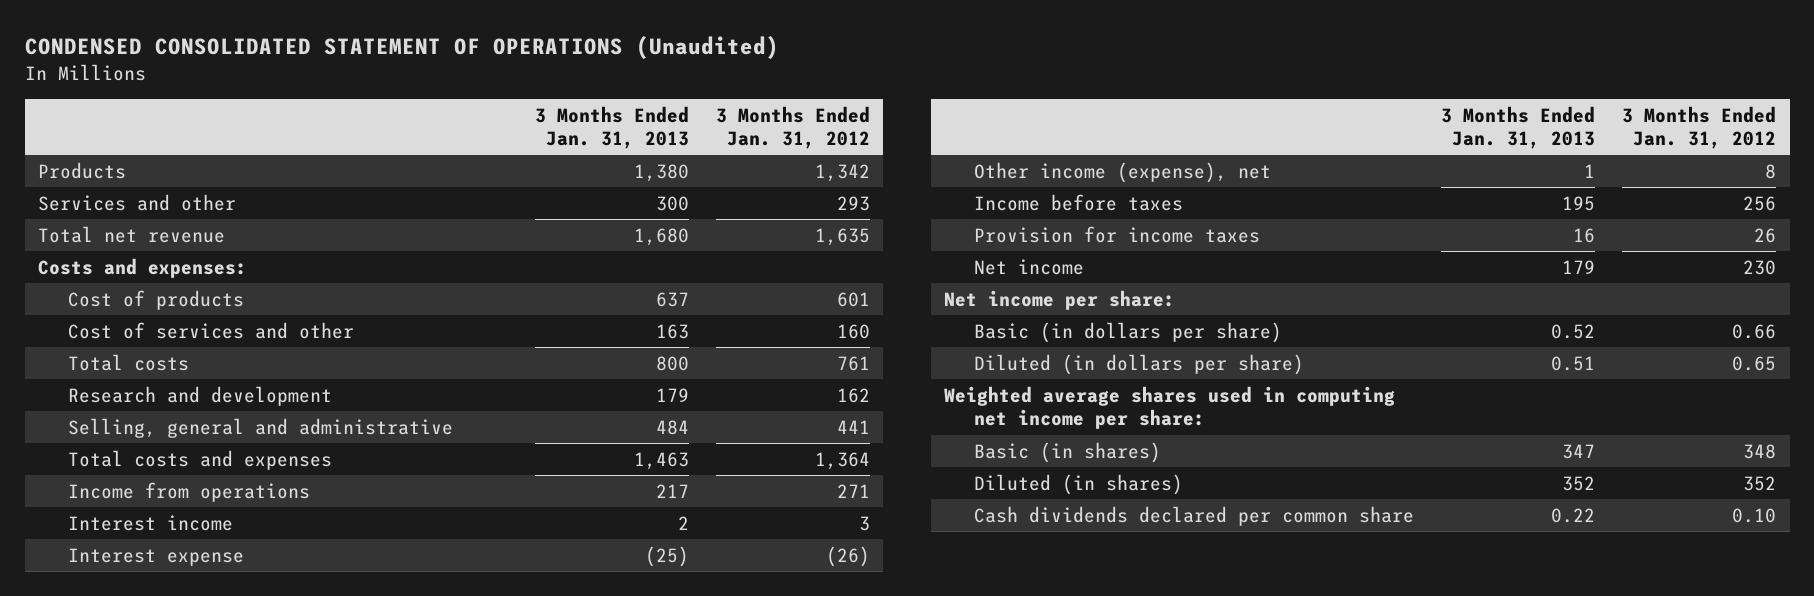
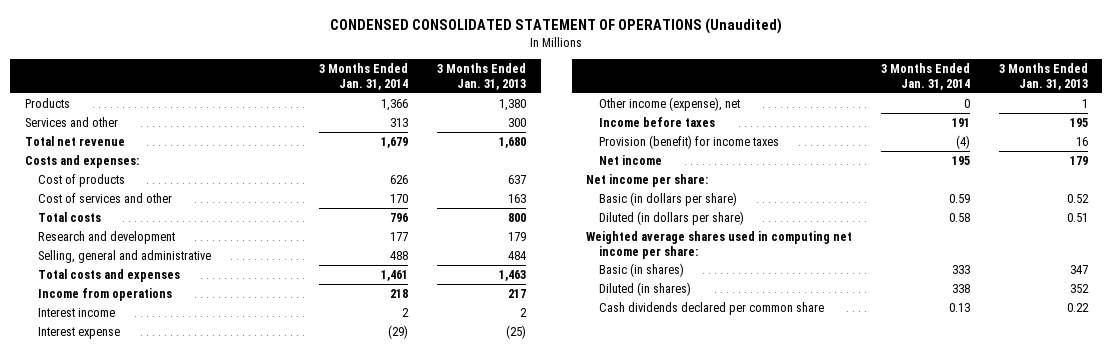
- | 3 Months Ended Jan. 31, 2013 | 3 Months Ended Jan. 31, 2012
+ | 3 Months Ended Jan. 31, 2014 | 3 Months Ended Jan. 31, 2013
- Provision for income taxes | 16 | 26
+ Provision (benefit) for income taxes | (4) | 16

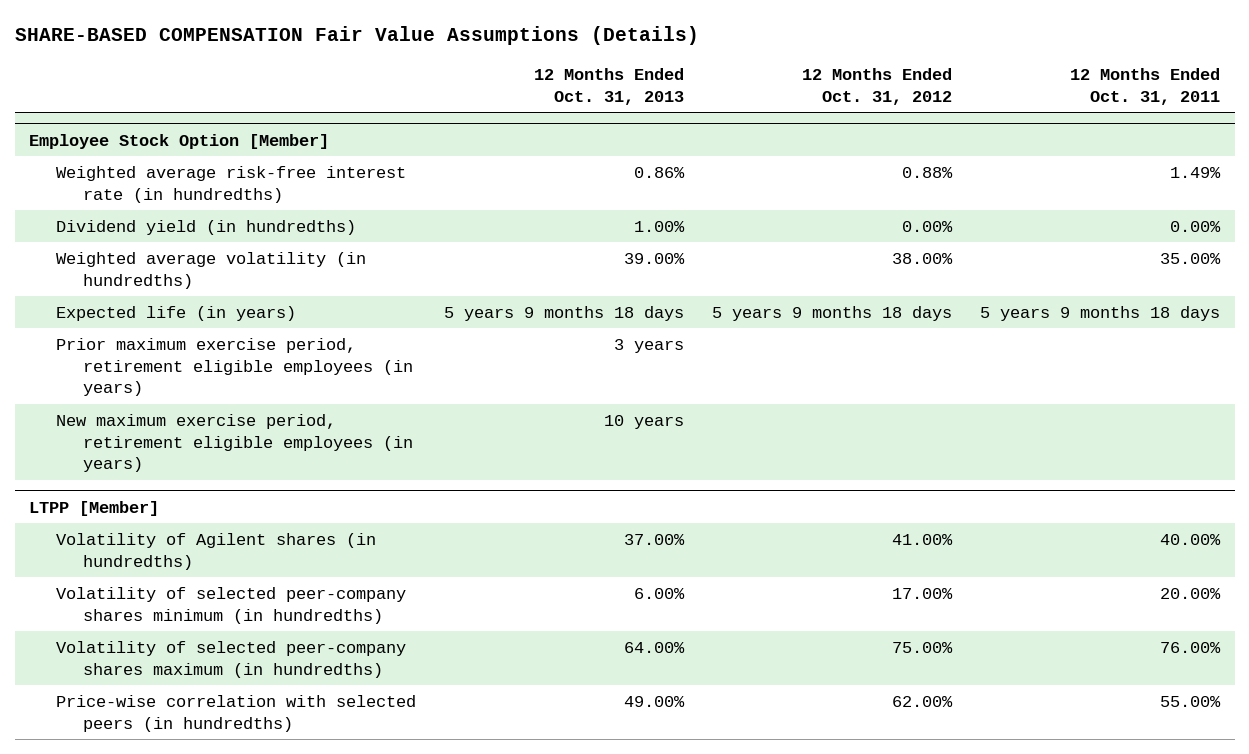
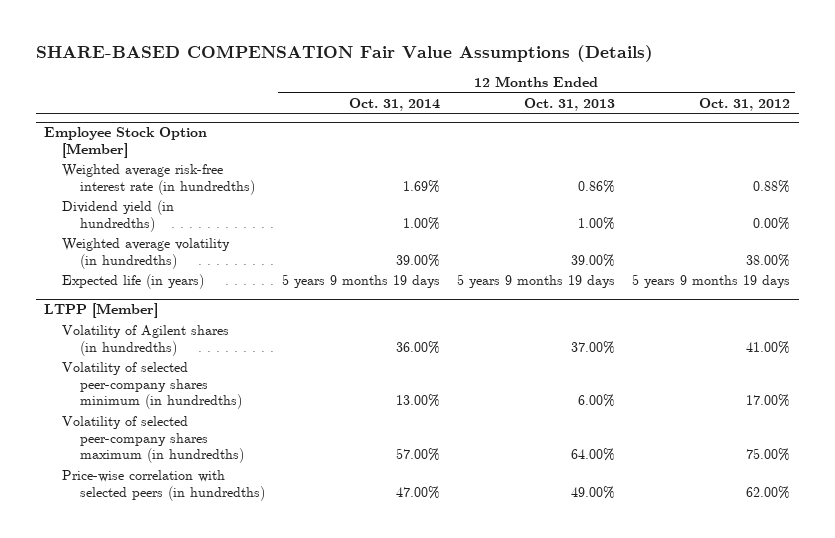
- | 12 Months Ended Oct. 31, 2013 | 12 Months Ended Oct. 31, 2012 | 12 Months Ended Oct. 31, 2011
+ | 12 Months Ended Oct. 31, 2014 | 12 Months Ended Oct. 31, 2013 | 12 Months Ended Oct. 31, 2012
@ Employee Stock Option [Member]
- Expected life (in years) | 5 years 9 months 18 days | 5 years 9 months 18 days | 5 years 9 months 18 days
- Prior maximum exercise period, retirement eligible employees (in years) | 3 years | |
- New maximum exercise period, retirement eligible employees (in years) | 10 years | |
+ Expected life (in years) | 5 years 9 months 19 days | 5 years 9 months 19 days | 5 years 9 months 19 days

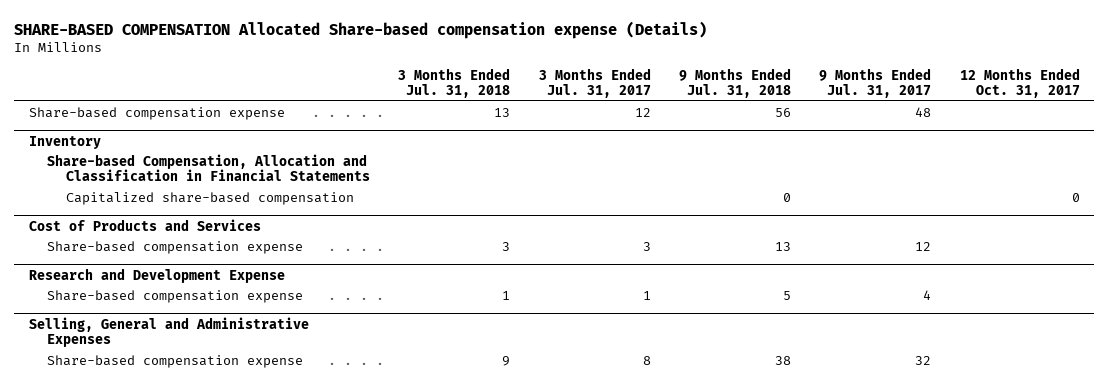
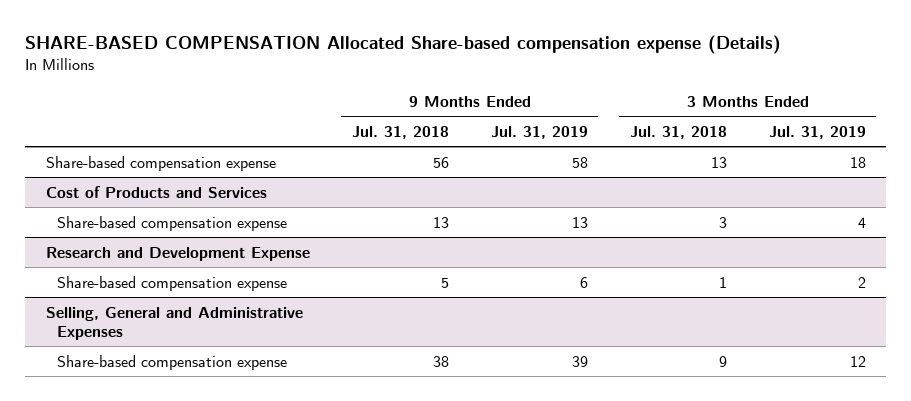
- | 3 Months Ended Jul. 31, 2018 | 3 Months Ended Jul. 31, 2017 | 9 Months Ended Jul. 31, 2018 | 9 Months Ended Jul. 31, 2017 | 12 Months Ended Oct. 31, 2017
+ | 9 Months Ended Jul. 31, 2018 | 9 Months Ended Jul. 31, 2019 | 3 Months Ended Jul. 31, 2018 | 3 Months Ended Jul. 31, 2019
- Inventory
- Share-based Compensation, Allocation and Classification in Financial Statements
- Capitalized share-based compensation | | | 0 | | 0

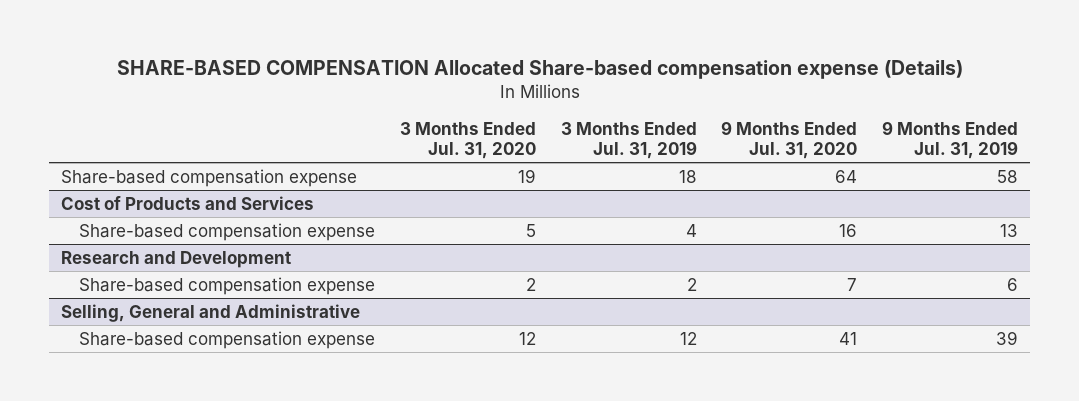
- | 9 Months Ended Jul. 31, 2018 | 9 Months Ended Jul. 31, 2019 | 3 Months Ended Jul. 31, 2018 | 3 Months Ended Jul. 31, 2019
+ | 3 Months Ended Jul. 31, 2020 | 3 Months Ended Jul. 31, 2019 | 9 Months Ended Jul. 31, 2020 | 9 Months Ended Jul. 31, 2019
- Research and Development Expense
+ Research and Development
- Selling, General and Administrative Expenses
+ Selling, General and Administrative

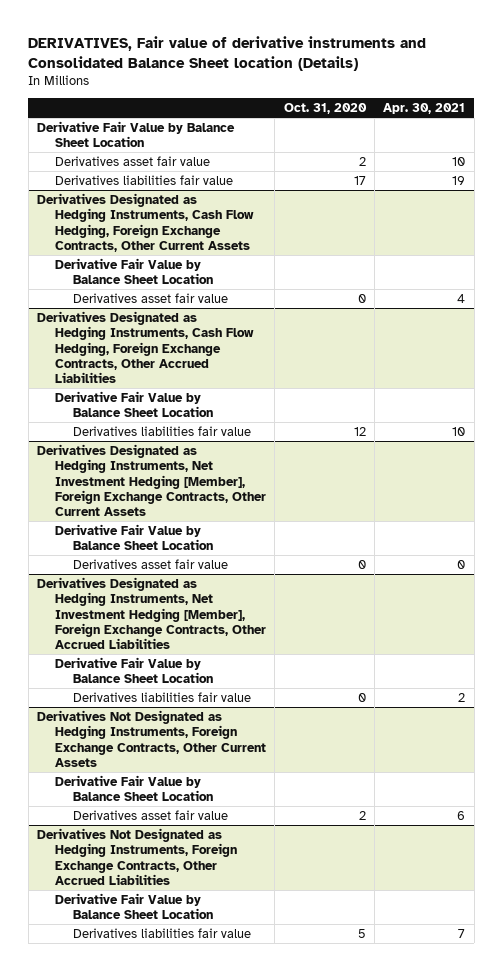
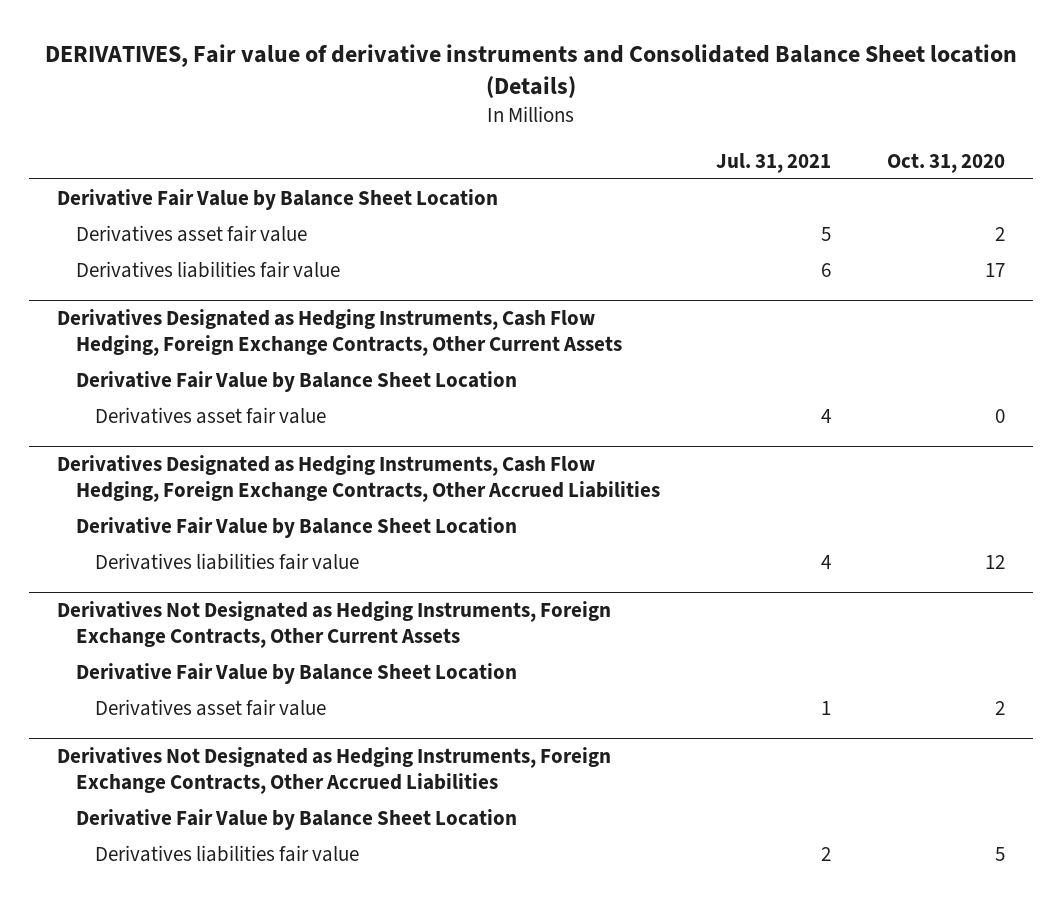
- | Oct. 31, 2020 | Apr. 30, 2021
+ | Jul. 31, 2021 | Oct. 31, 2020
- Derivatives Designated as Hedging Instruments, Net Investment Hedging [Member], Foreign Exchange Contracts, Other Current Assets
- Derivative Fair Value by Balance Sheet Location
- Derivatives asset fair value | 0 | 0
- Derivatives Designated as Hedging Instruments, Net Investment Hedging [Member], Foreign Exchange Contracts, Other Accrued Liabilities
- Derivative Fair Value by Balance Sheet Location
- Derivatives liabilities fair value | 0 | 2

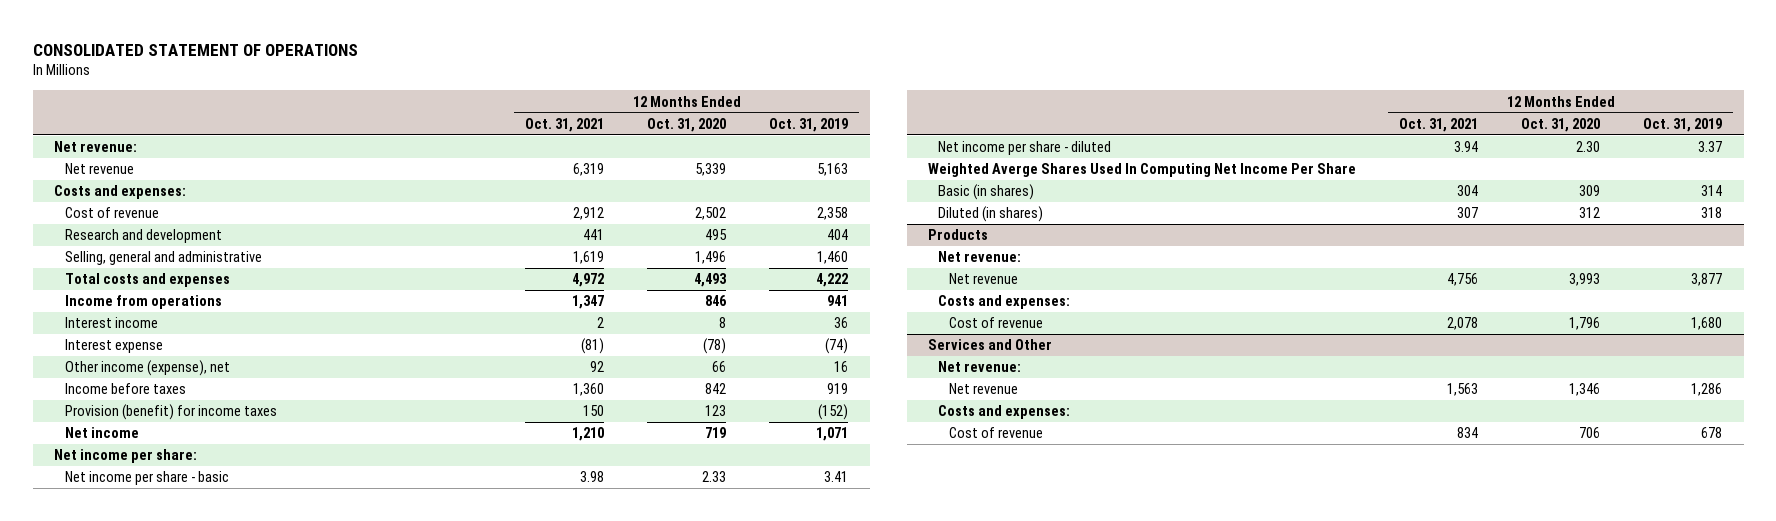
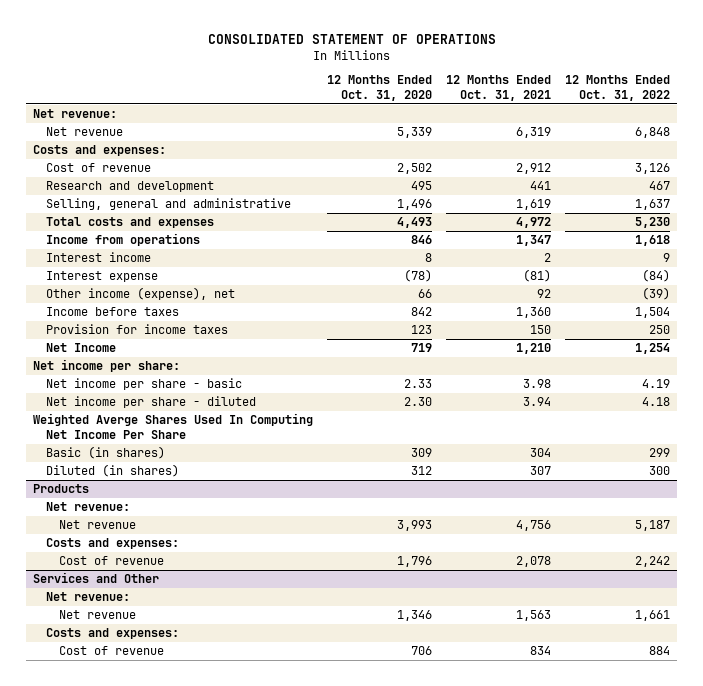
- | 12 Months Ended Oct. 31, 2021 | 12 Months Ended Oct. 31, 2020 | 12 Months Ended Oct. 31, 2019
+ | 12 Months Ended Oct. 31, 2020 | 12 Months Ended Oct. 31, 2021 | 12 Months Ended Oct. 31, 2022
- Provision (benefit) for income taxes | 150 | 123 | (152)
- Net income | 1,210 | 719 | 1,071
+ Provision for income taxes | 123 | 150 | 250
+ Net Income | 719 | 1,210 | 1,254

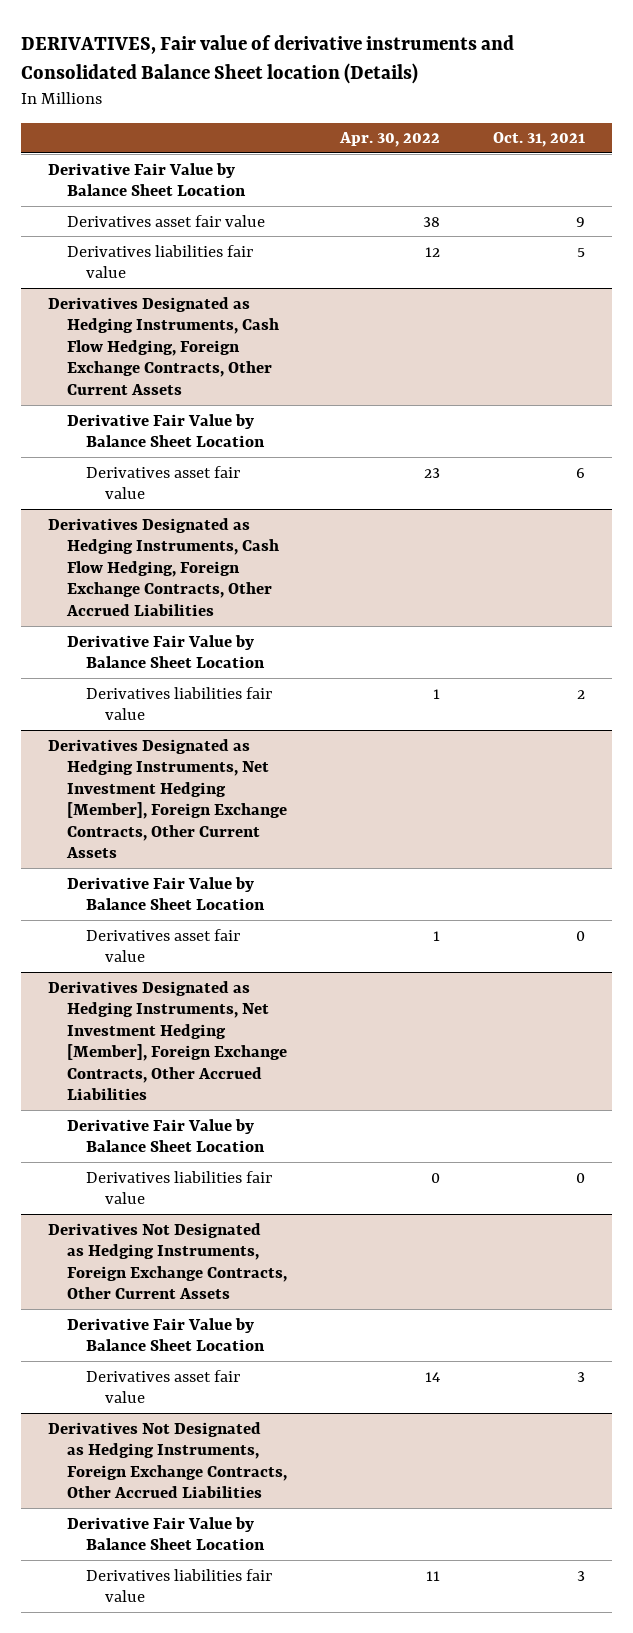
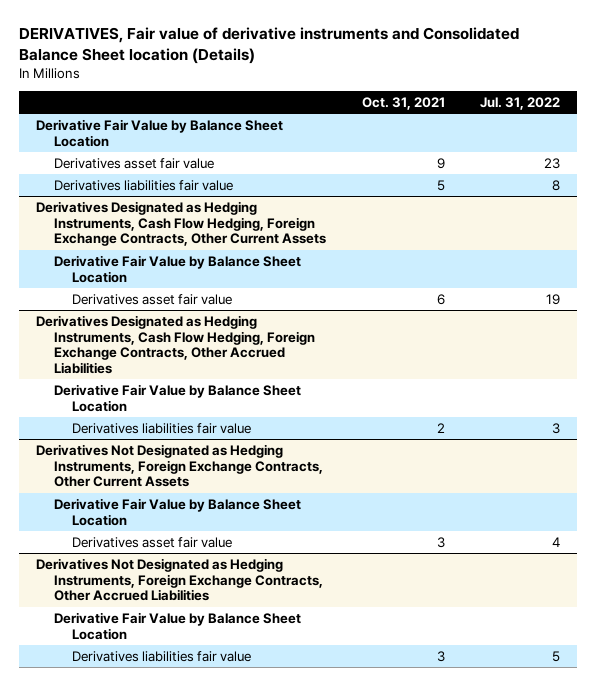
- | Apr. 30, 2022 | Oct. 31, 2021
+ | Oct. 31, 2021 | Jul. 31, 2022
- Derivatives Designated as Hedging Instruments, Net Investment Hedging [Member], Foreign Exchange Contracts, Other Current Assets
- Derivative Fair Value by Balance Sheet Location
- Derivatives asset fair value | 1 | 0
- Derivatives Designated as Hedging Instruments, Net Investment Hedging [Member], Foreign Exchange Contracts, Other Accrued Liabilities
- Derivative Fair Value by Balance Sheet Location
- Derivatives liabilities fair value | 0 | 0

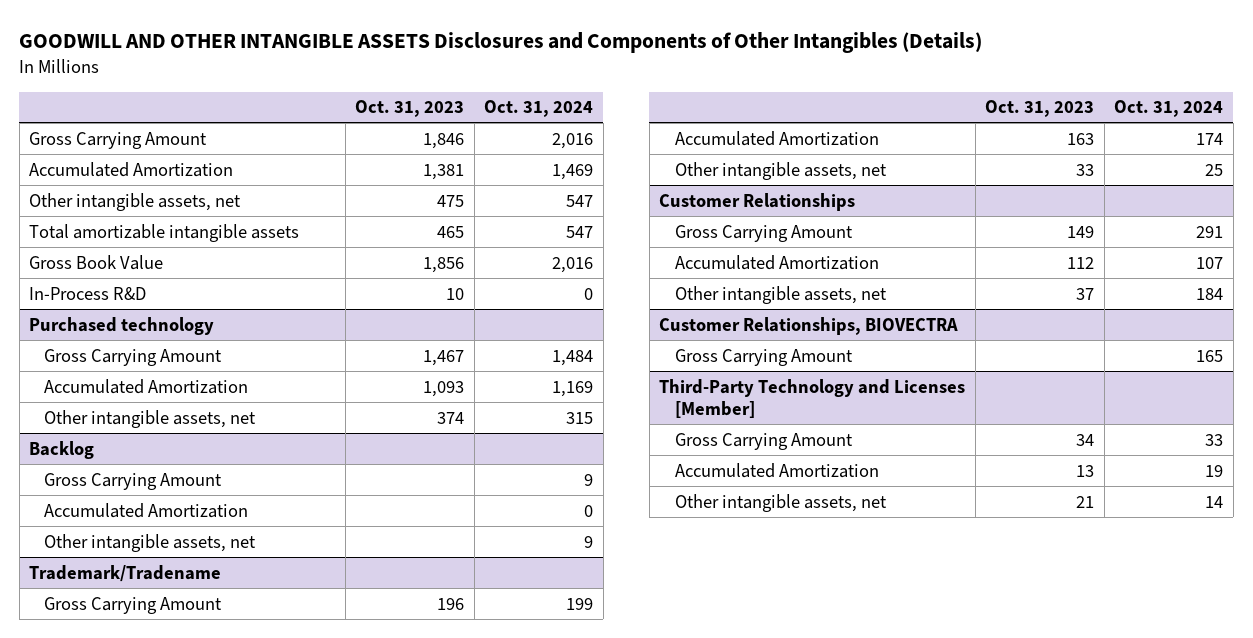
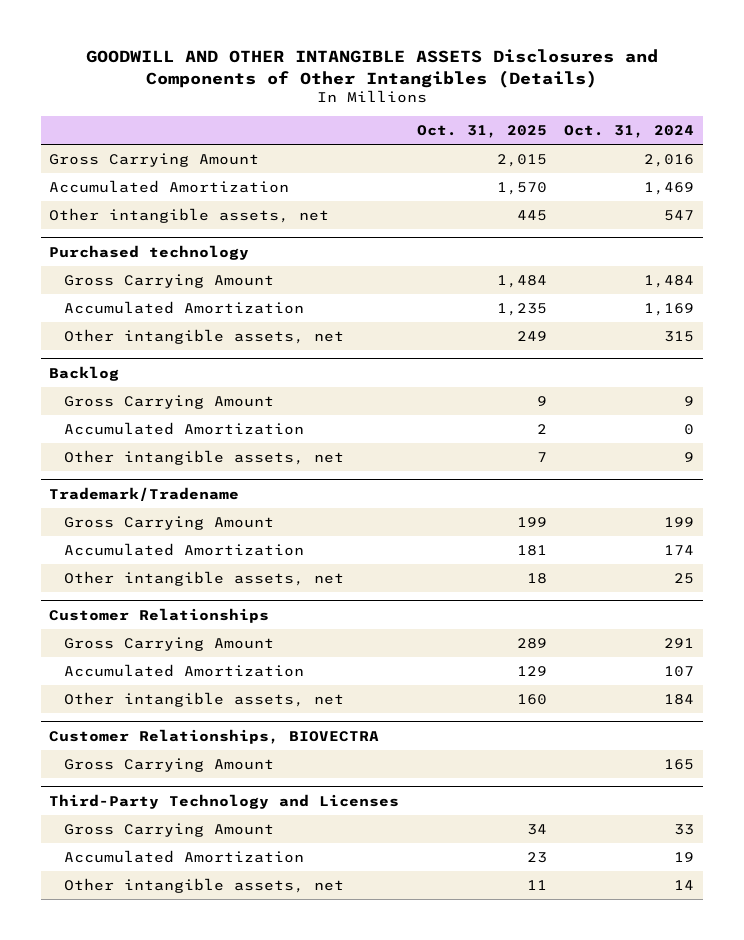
- | Oct. 31, 2023 | Oct. 31, 2024
+ | Oct. 31, 2025 | Oct. 31, 2024
- Total amortizable intangible assets | 465 | 547
- Gross Book Value | 1,856 | 2,016
- In-Process R&D | 10 | 0
- Third-Party Technology and Licenses [Member]
+ Third-Party Technology and Licenses

